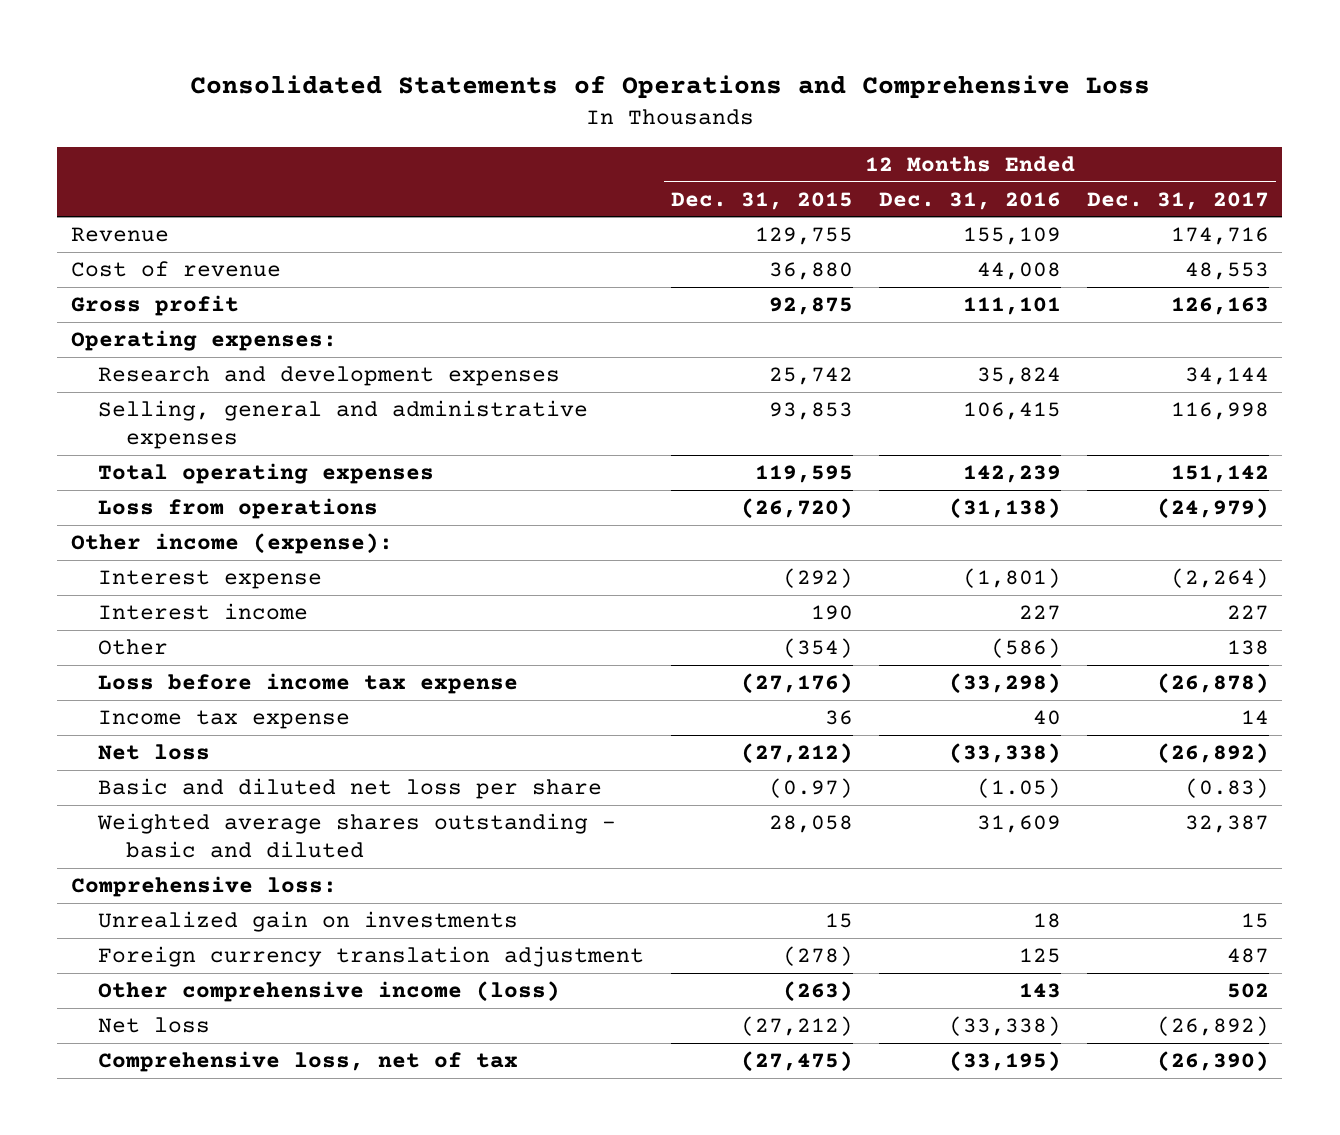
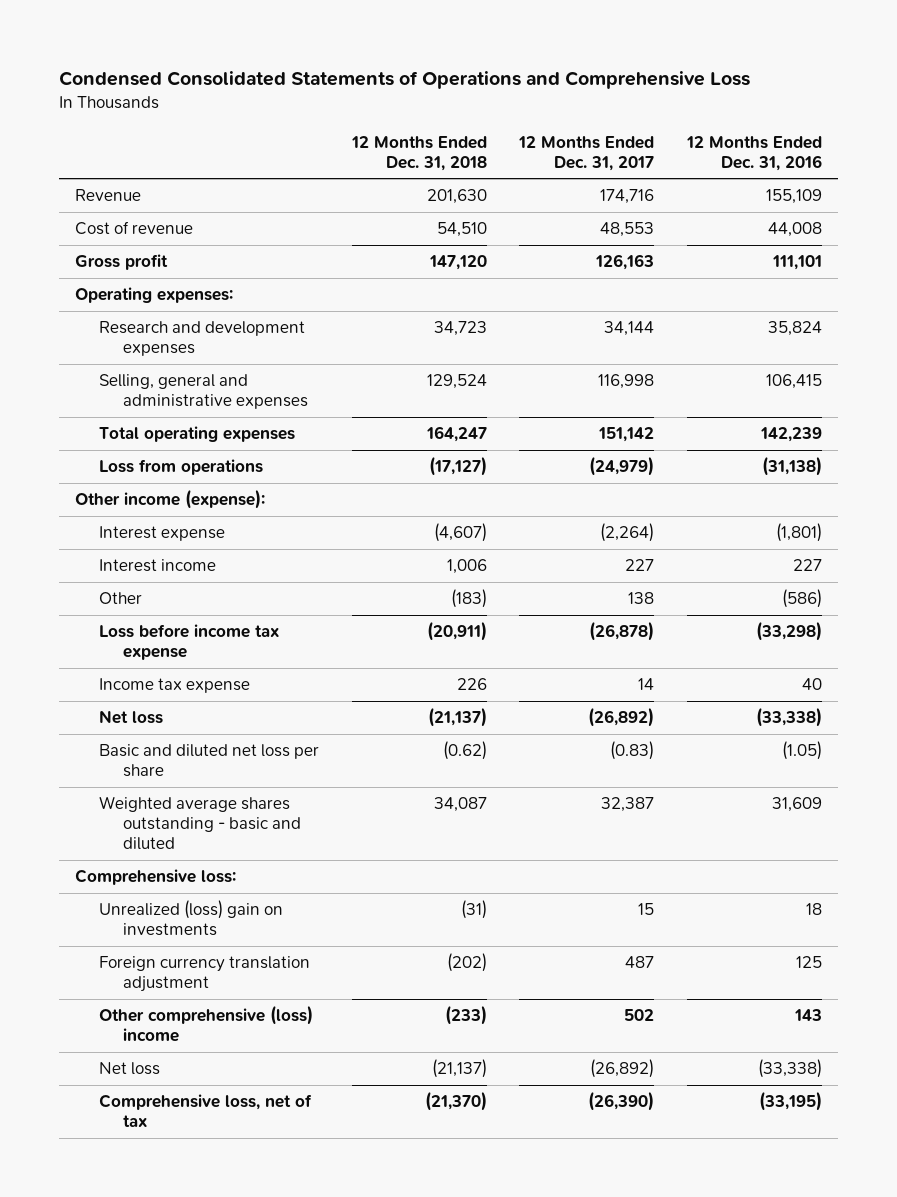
- Consolidated Statements of Operations and Comprehensive Loss
+ Condensed Consolidated Statements of Operations and Comprehensive Loss
- | 12 Months Ended Dec. 31, 2015 | 12 Months Ended Dec. 31, 2016 | 12 Months Ended Dec. 31, 2017
+ | 12 Months Ended Dec. 31, 2018 | 12 Months Ended Dec. 31, 2017 | 12 Months Ended Dec. 31, 2016
- Unrealized gain on investments | 15 | 18 | 15
+ Unrealized (loss) gain on investments | (31) | 15 | 18
- Other comprehensive income (loss) | (263) | 143 | 502
+ Other comprehensive (loss) income | (233) | 502 | 143

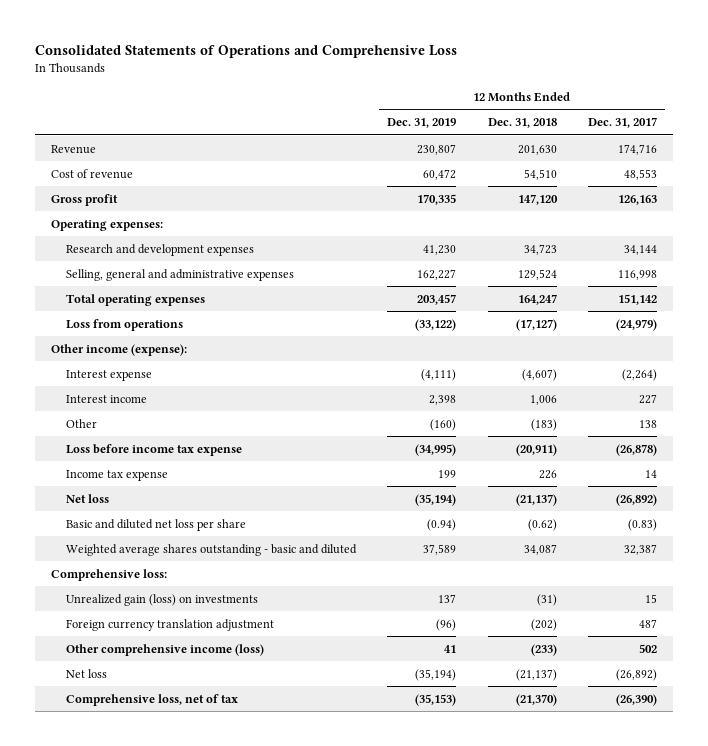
- Condensed Consolidated Statements of Operations and Comprehensive Loss
+ Consolidated Statements of Operations and Comprehensive Loss
- | 12 Months Ended Dec. 31, 2018 | 12 Months Ended Dec. 31, 2017 | 12 Months Ended Dec. 31, 2016
+ | 12 Months Ended Dec. 31, 2019 | 12 Months Ended Dec. 31, 2018 | 12 Months Ended Dec. 31, 2017
- Unrealized (loss) gain on investments | (31) | 15 | 18
+ Unrealized gain (loss) on investments | 137 | (31) | 15
- Other comprehensive (loss) income | (233) | 502 | 143
+ Other comprehensive income (loss) | 41 | (233) | 502

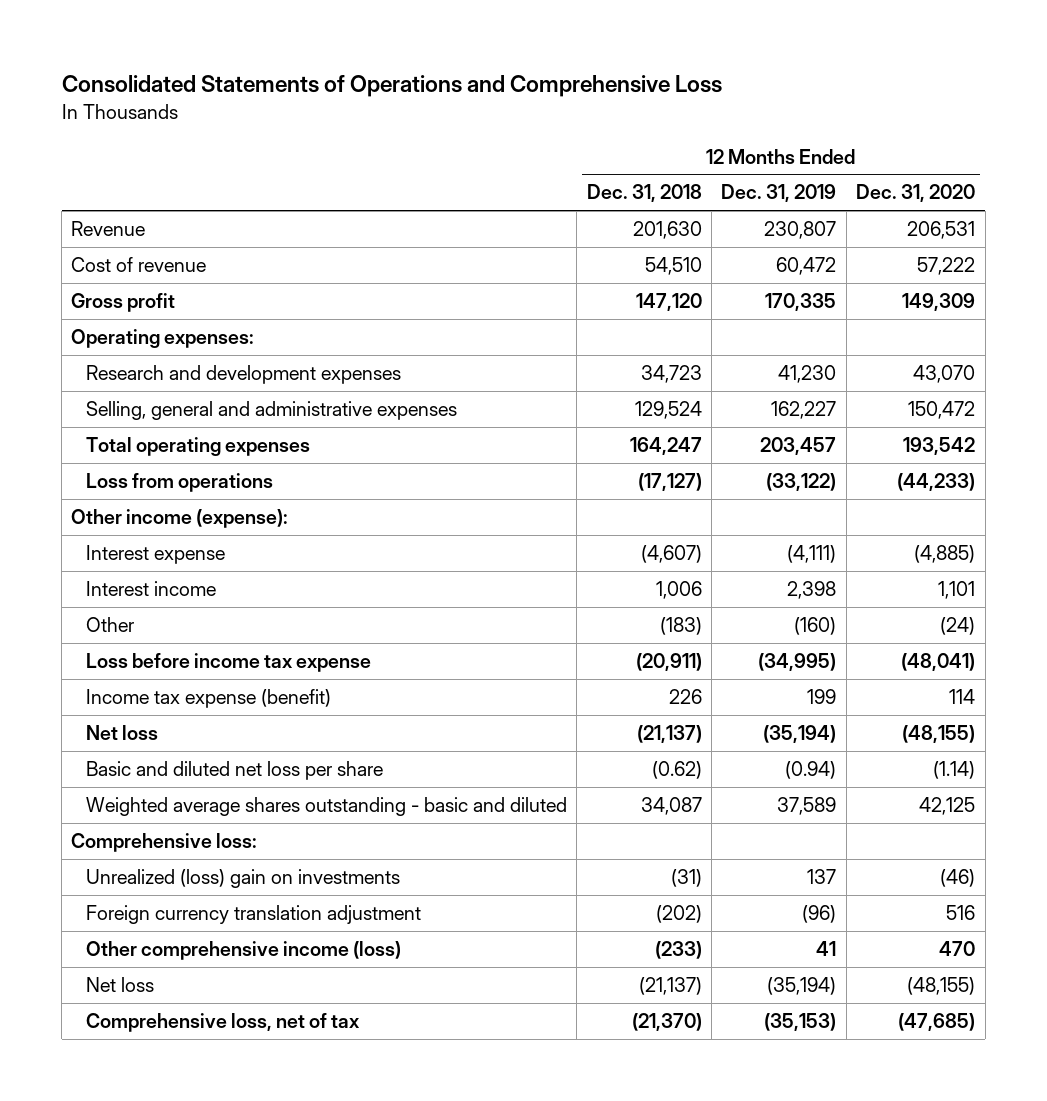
- | 12 Months Ended Dec. 31, 2019 | 12 Months Ended Dec. 31, 2018 | 12 Months Ended Dec. 31, 2017
+ | 12 Months Ended Dec. 31, 2018 | 12 Months Ended Dec. 31, 2019 | 12 Months Ended Dec. 31, 2020
- Income tax expense | 199 | 226 | 14
+ Income tax expense (benefit) | 226 | 199 | 114
- Unrealized gain (loss) on investments | 137 | (31) | 15
+ Unrealized (loss) gain on investments | (31) | 137 | (46)

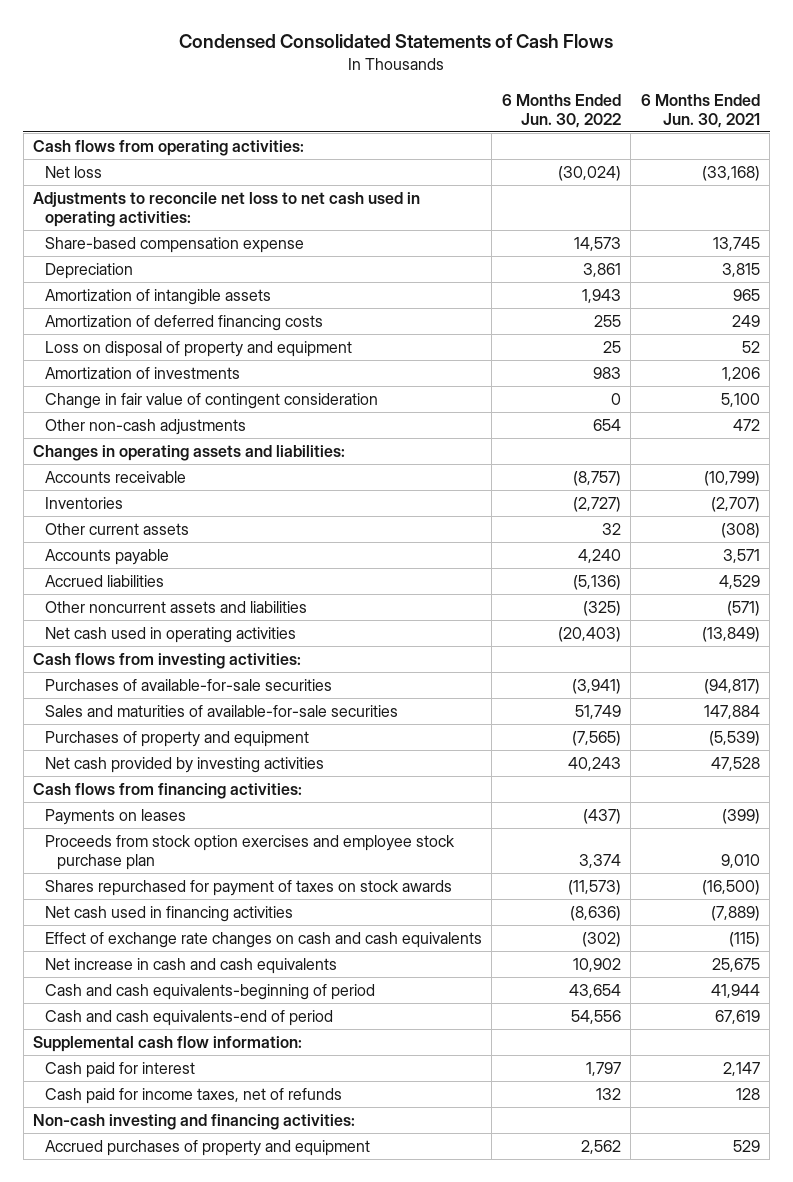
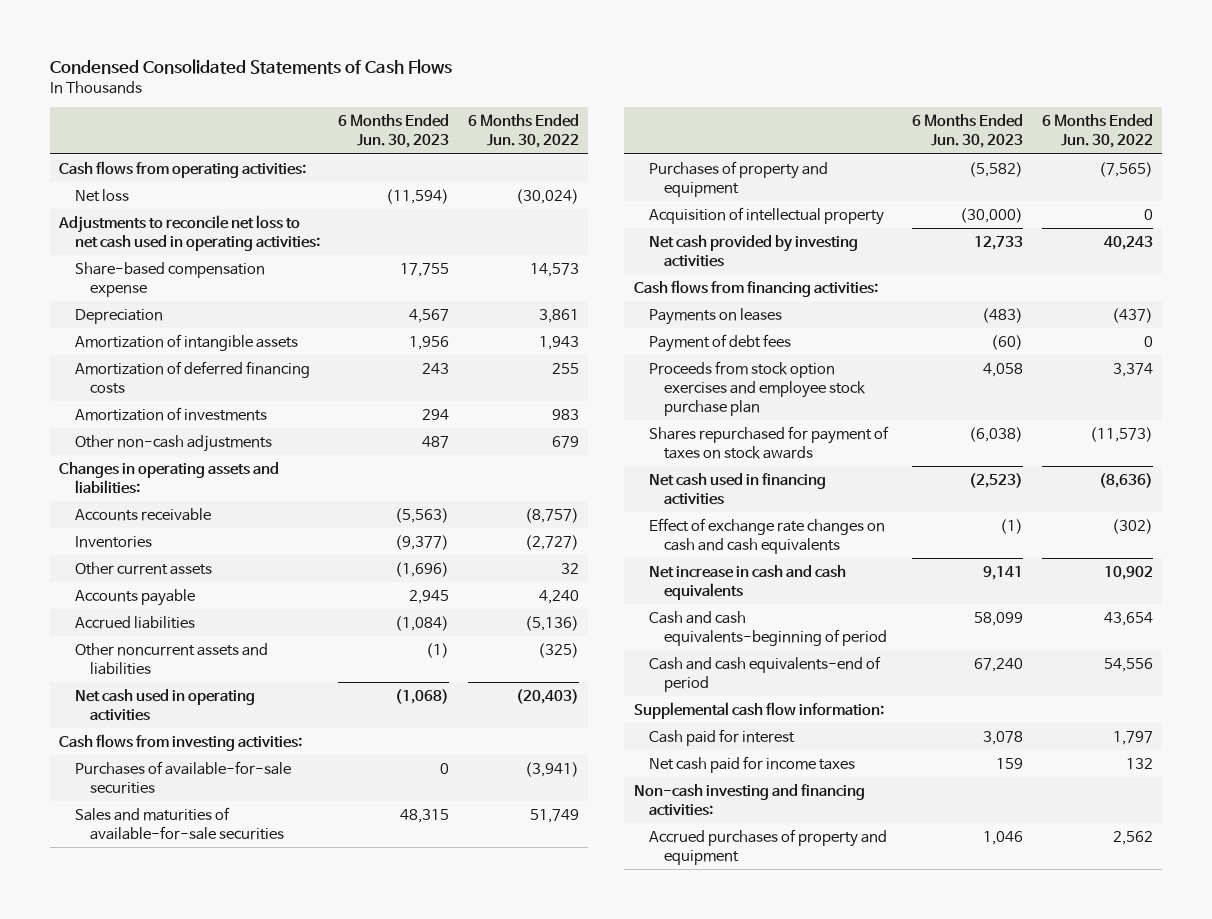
- | 6 Months Ended Jun. 30, 2022 | 6 Months Ended Jun. 30, 2021
+ | 6 Months Ended Jun. 30, 2023 | 6 Months Ended Jun. 30, 2022
- Loss on disposal of property and equipment | 25 | 52
- Change in fair value of contingent consideration | 0 | 5,100
- Other non-cash adjustments | 654 | 472
+ Other non-cash adjustments | 487 | 679
+ Acquisition of intellectual property | (30,000) | 0
+ Payment of debt fees | (60) | 0
- Cash paid for income taxes, net of refunds | 132 | 128
+ Net cash paid for income taxes | 159 | 132

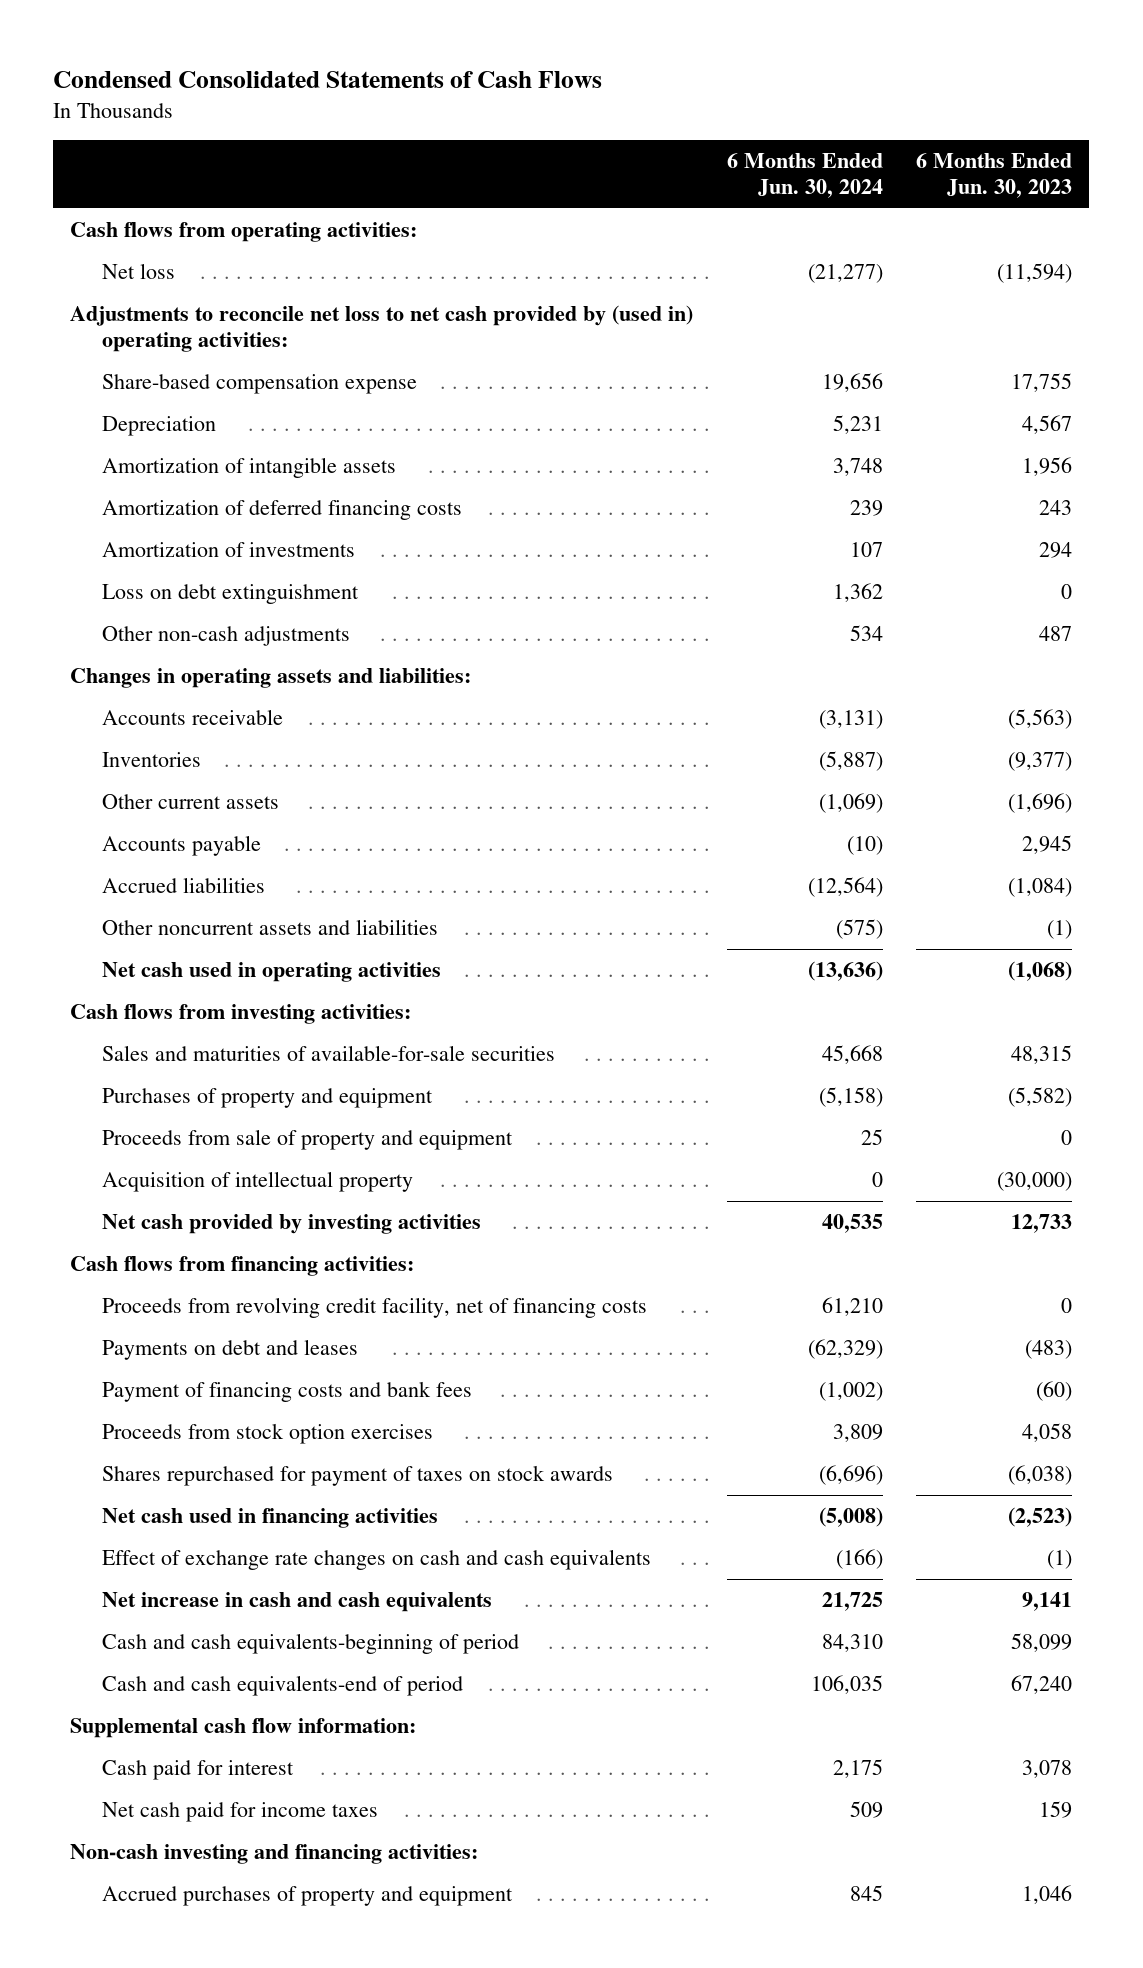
- | 6 Months Ended Jun. 30, 2023 | 6 Months Ended Jun. 30, 2022
+ | 6 Months Ended Jun. 30, 2024 | 6 Months Ended Jun. 30, 2023
- Adjustments to reconcile net loss to net cash used in operating activities:
+ Adjustments to reconcile net loss to net cash provided by (used in) operating activities:
+ Loss on debt extinguishment | 1,362 | 0
- Purchases of available-for-sale securities | 0 | (3,941)
+ Proceeds from sale of property and equipment | 25 | 0
- Payments on leases | (483) | (437)
- Payment of debt fees | (60) | 0
- Proceeds from stock option exercises and employee stock purchase plan | 4,058 | 3,374
+ Proceeds from revolving credit facility, net of financing costs | 61,210 | 0
+ Payments on debt and leases | (62,329) | (483)
+ Payment of financing costs and bank fees | (1,002) | (60)
+ Proceeds from stock option exercises | 3,809 | 4,058

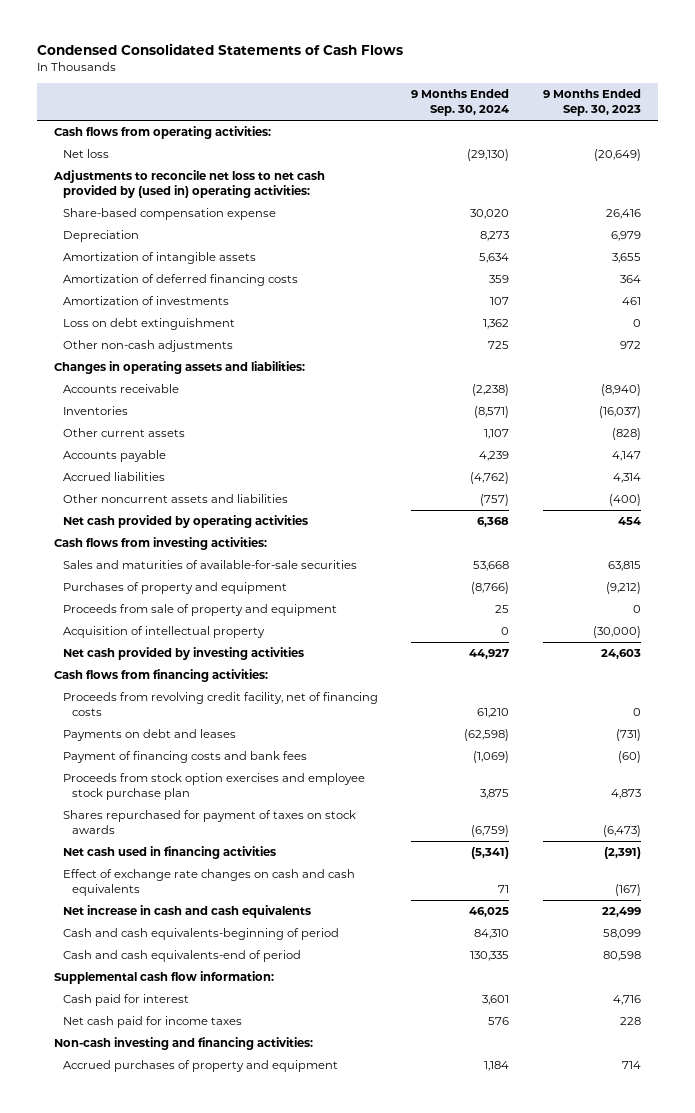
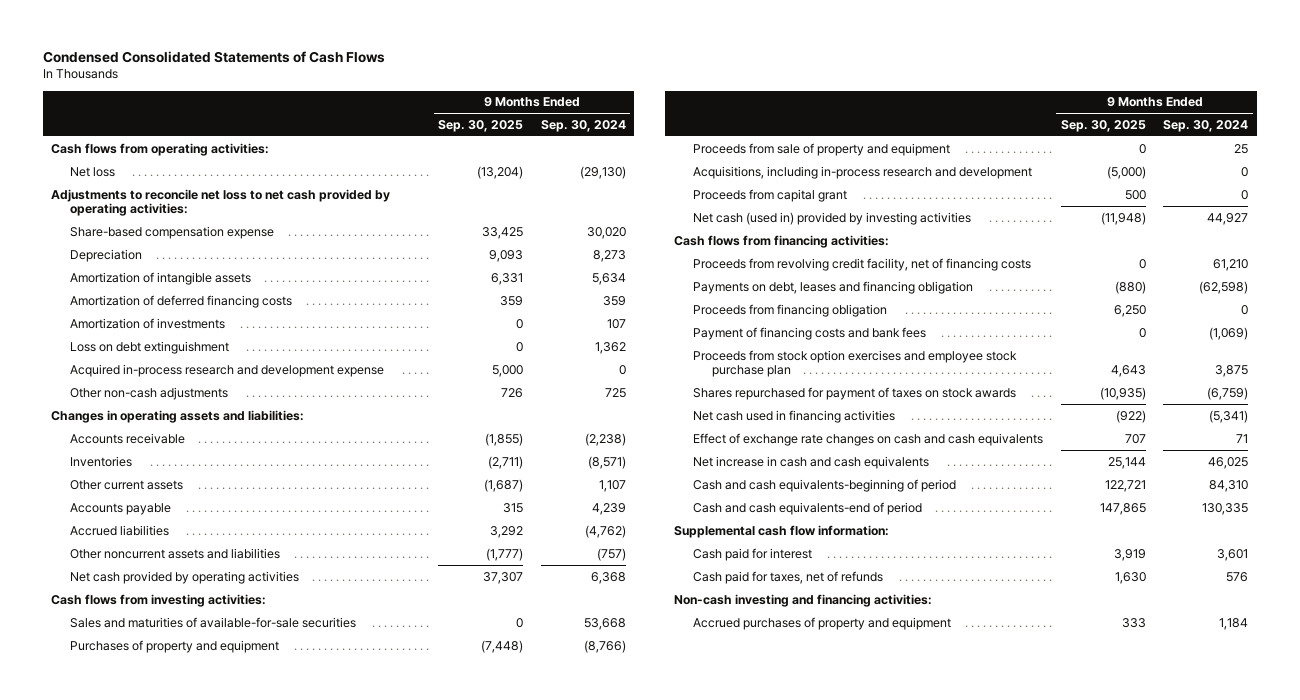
- | 9 Months Ended Sep. 30, 2024 | 9 Months Ended Sep. 30, 2023
+ | 9 Months Ended Sep. 30, 2025 | 9 Months Ended Sep. 30, 2024
- Adjustments to reconcile net loss to net cash provided by (used in) operating activities:
+ Adjustments to reconcile net loss to net cash provided by operating activities:
+ Acquired in-process research and development expense | 5,000 | 0
- Acquisition of intellectual property | 0 | (30,000)
- Net cash provided by investing activities | 44,927 | 24,603
+ Acquisitions, including in-process research and development | (5,000) | 0
+ Proceeds from capital grant | 500 | 0
+ Net cash (used in) provided by investing activities | (11,948) | 44,927
- Payments on debt and leases | (62,598) | (731)
+ Payments on debt, leases and financing obligation | (880) | (62,598)
+ Proceeds from financing obligation | 6,250 | 0
- Net cash paid for income taxes | 576 | 228
+ Cash paid for taxes, net of refunds | 1,630 | 576

